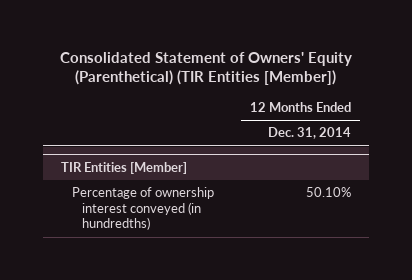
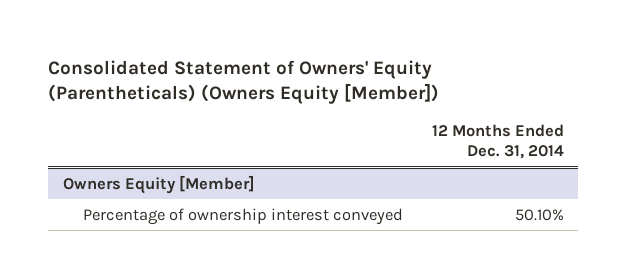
- Consolidated Statement of Owners' Equity (Parenthetical) (TIR Entities [Member])
+ Consolidated Statement of Owners' Equity (Parentheticals) (Owners Equity [Member])
- TIR Entities [Member]
- Percentage of ownership interest conveyed (in hundredths) | 50.10%
+ Owners Equity [Member]
+ Percentage of ownership interest conveyed | 50.10%

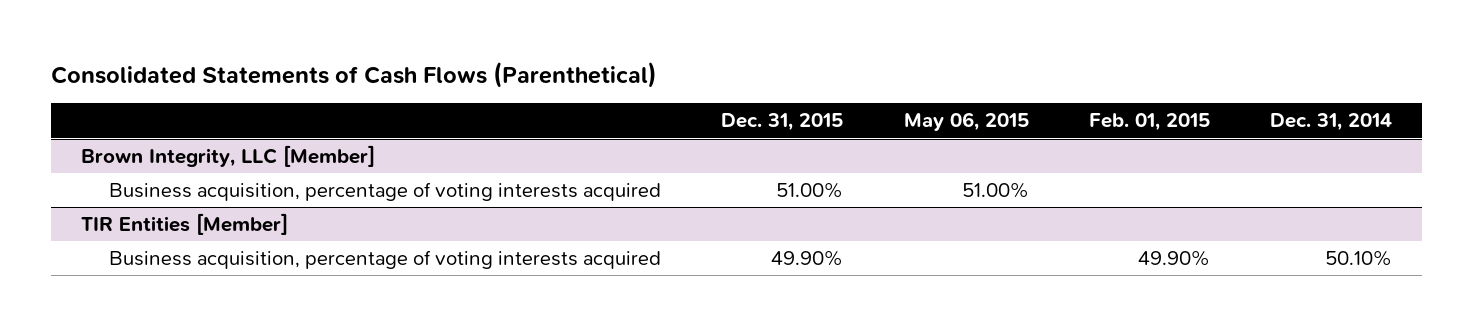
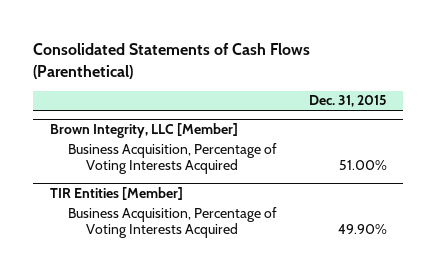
- | Dec. 31, 2015 | May 06, 2015 | Feb. 01, 2015 | Dec. 31, 2014
+ | Dec. 31, 2015
@ Brown Integrity, LLC [Member]
- Business acquisition, percentage of voting interests acquired | 51.00% | 51.00% | |
+ Business Acquisition, Percentage of Voting Interests Acquired | 51.00%
@ TIR Entities [Member]
- Business acquisition, percentage of voting interests acquired | 49.90% | | 49.90% | 50.10%
+ Business Acquisition, Percentage of Voting Interests Acquired | 49.90%

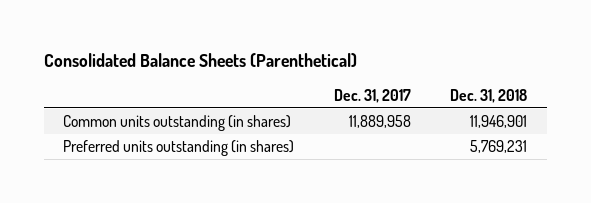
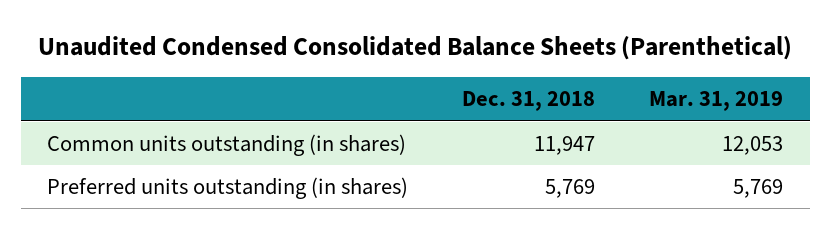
- Consolidated Balance Sheets (Parenthetical)
+ Unaudited Condensed Consolidated Balance Sheets (Parenthetical)
- | Dec. 31, 2017 | Dec. 31, 2018
+ | Dec. 31, 2018 | Mar. 31, 2019
- Common units outstanding (in shares) | 11,889,958 | 11,946,901
- Preferred units outstanding (in shares) | | 5,769,231
+ Common units outstanding (in shares) | 11,947 | 12,053
+ Preferred units outstanding (in shares) | 5,769 | 5,769

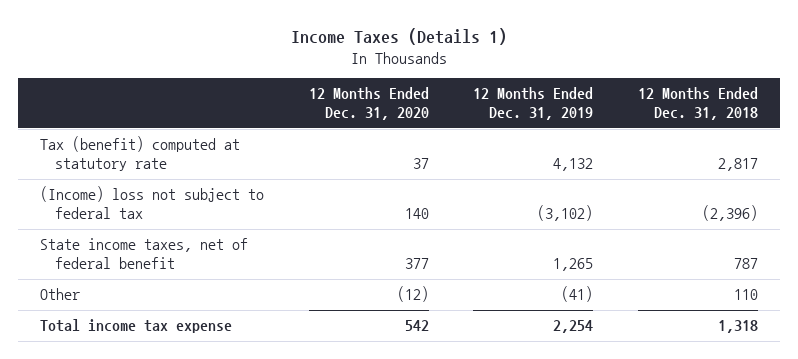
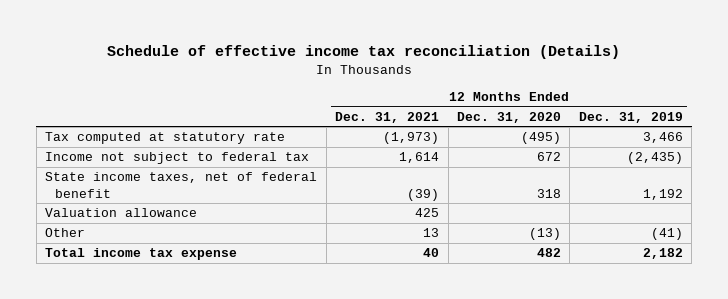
- Income Taxes (Details 1)
+ Schedule of effective income tax reconciliation (Details)
- | 12 Months Ended Dec. 31, 2020 | 12 Months Ended Dec. 31, 2019 | 12 Months Ended Dec. 31, 2018
+ | 12 Months Ended Dec. 31, 2021 | 12 Months Ended Dec. 31, 2020 | 12 Months Ended Dec. 31, 2019
- Tax (benefit) computed at statutory rate | 37 | 4,132 | 2,817
- (Income) loss not subject to federal tax | 140 | (3,102) | (2,396)
- State income taxes, net of federal benefit | 377 | 1,265 | 787
- Other | (12) | (41) | 110
- Total income tax expense | 542 | 2,254 | 1,318
+ Tax computed at statutory rate | (1,973) | (495) | 3,466
+ Income not subject to federal tax | 1,614 | 672 | (2,435)
+ State income taxes, net of federal benefit | (39) | 318 | 1,192
+ Valuation allowance | 425 | |
+ Other | 13 | (13) | (41)
+ Total income tax expense | 40 | 482 | 2,182

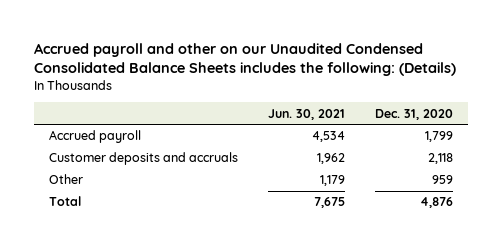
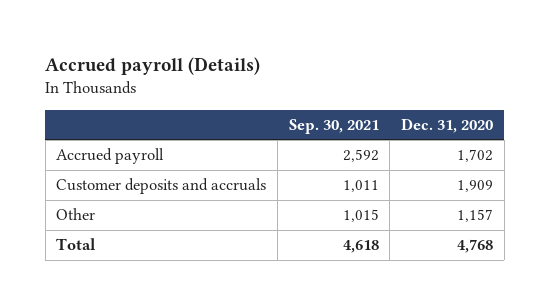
- Accrued payroll and other on our Unaudited Condensed Consolidated Balance Sheets includes the following: (Details)
+ Accrued payroll (Details)
- | Jun. 30, 2021 | Dec. 31, 2020
+ | Sep. 30, 2021 | Dec. 31, 2020
- Accrued payroll | 4,534 | 1,799
- Customer deposits and accruals | 1,962 | 2,118
- Other | 1,179 | 959
- Total | 7,675 | 4,876
+ Accrued payroll | 2,592 | 1,702
+ Customer deposits and accruals | 1,011 | 1,909
+ Other | 1,015 | 1,157
+ Total | 4,618 | 4,768

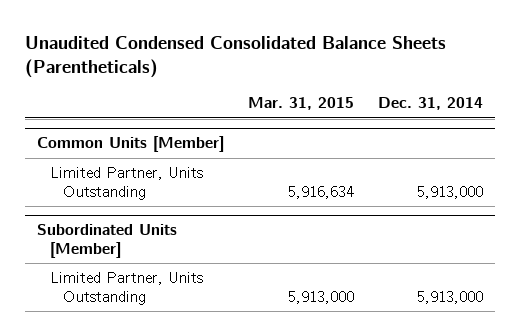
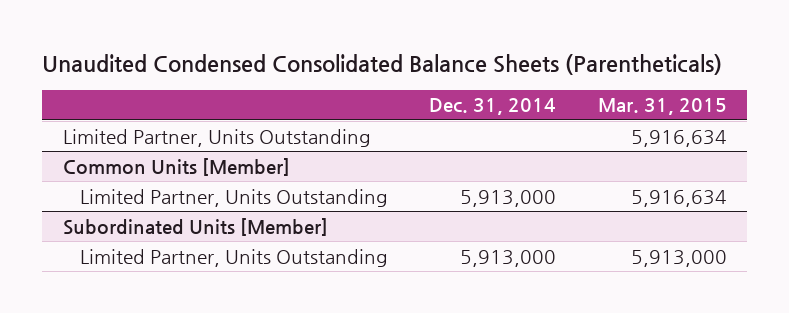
- | Mar. 31, 2015 | Dec. 31, 2014
+ | Dec. 31, 2014 | Mar. 31, 2015
+ Limited Partner, Units Outstanding | | 5,916,634

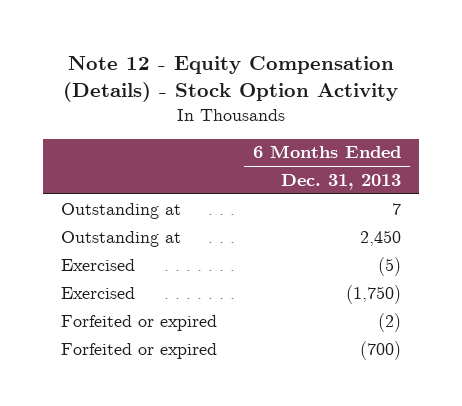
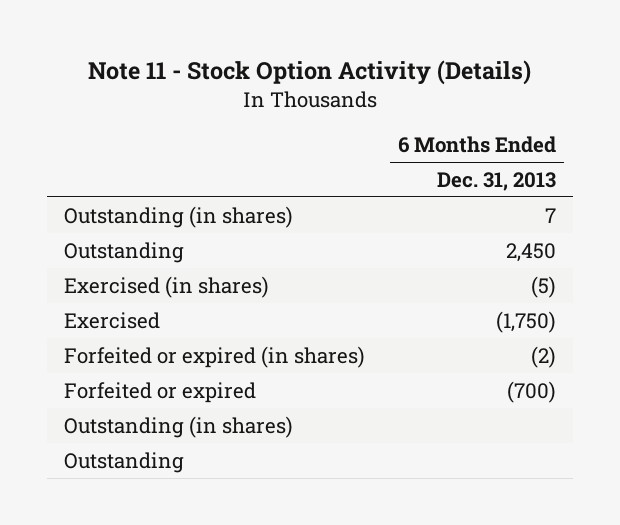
- Note 12 - Equity Compensation (Details) - Stock Option Activity
+ Note 11 - Stock Option Activity (Details)
- Outstanding at | 7
- Outstanding at | 2,450
- Exercised | (5)
+ Outstanding (in shares) | 7
+ Outstanding | 2,450
+ Exercised (in shares) | (5)
- Forfeited or expired | (2)
+ Forfeited or expired (in shares) | (2)
+ Outstanding (in shares)
+ Outstanding

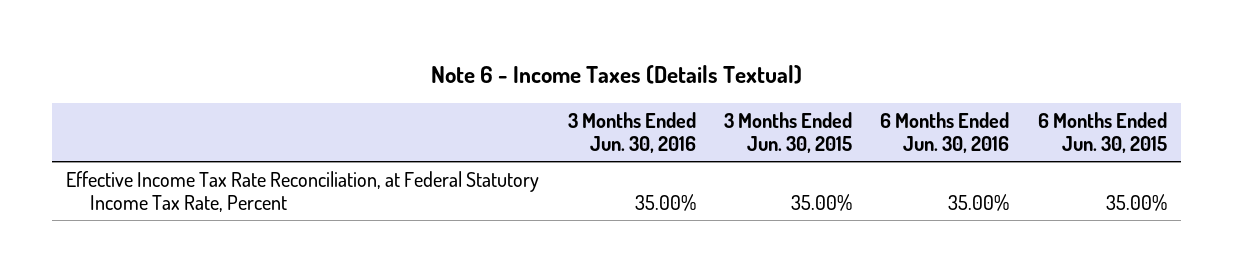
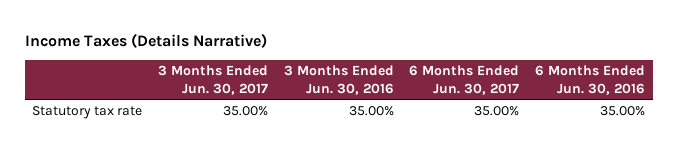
- Note 6 - Income Taxes (Details Textual)
+ Income Taxes (Details Narrative)
- | 3 Months Ended Jun. 30, 2016 | 3 Months Ended Jun. 30, 2015 | 6 Months Ended Jun. 30, 2016 | 6 Months Ended Jun. 30, 2015
+ | 3 Months Ended Jun. 30, 2017 | 3 Months Ended Jun. 30, 2016 | 6 Months Ended Jun. 30, 2017 | 6 Months Ended Jun. 30, 2016
- Effective Income Tax Rate Reconciliation, at Federal Statutory Income Tax Rate, Percent | 35.00% | 35.00% | 35.00% | 35.00%
+ Statutory tax rate | 35.00% | 35.00% | 35.00% | 35.00%

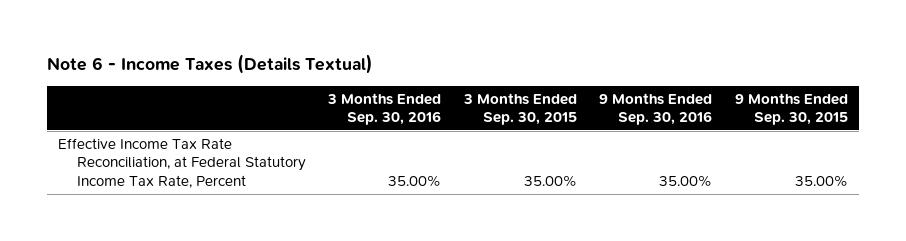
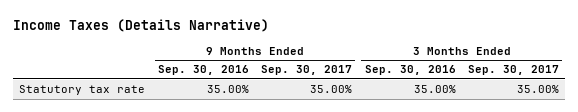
- Note 6 - Income Taxes (Details Textual)
+ Income Taxes (Details Narrative)
- | 3 Months Ended Sep. 30, 2016 | 3 Months Ended Sep. 30, 2015 | 9 Months Ended Sep. 30, 2016 | 9 Months Ended Sep. 30, 2015
+ | 9 Months Ended Sep. 30, 2016 | 9 Months Ended Sep. 30, 2017 | 3 Months Ended Sep. 30, 2016 | 3 Months Ended Sep. 30, 2017
- Effective Income Tax Rate Reconciliation, at Federal Statutory Income Tax Rate, Percent | 35.00% | 35.00% | 35.00% | 35.00%
+ Statutory tax rate | 35.00% | 35.00% | 35.00% | 35.00%

